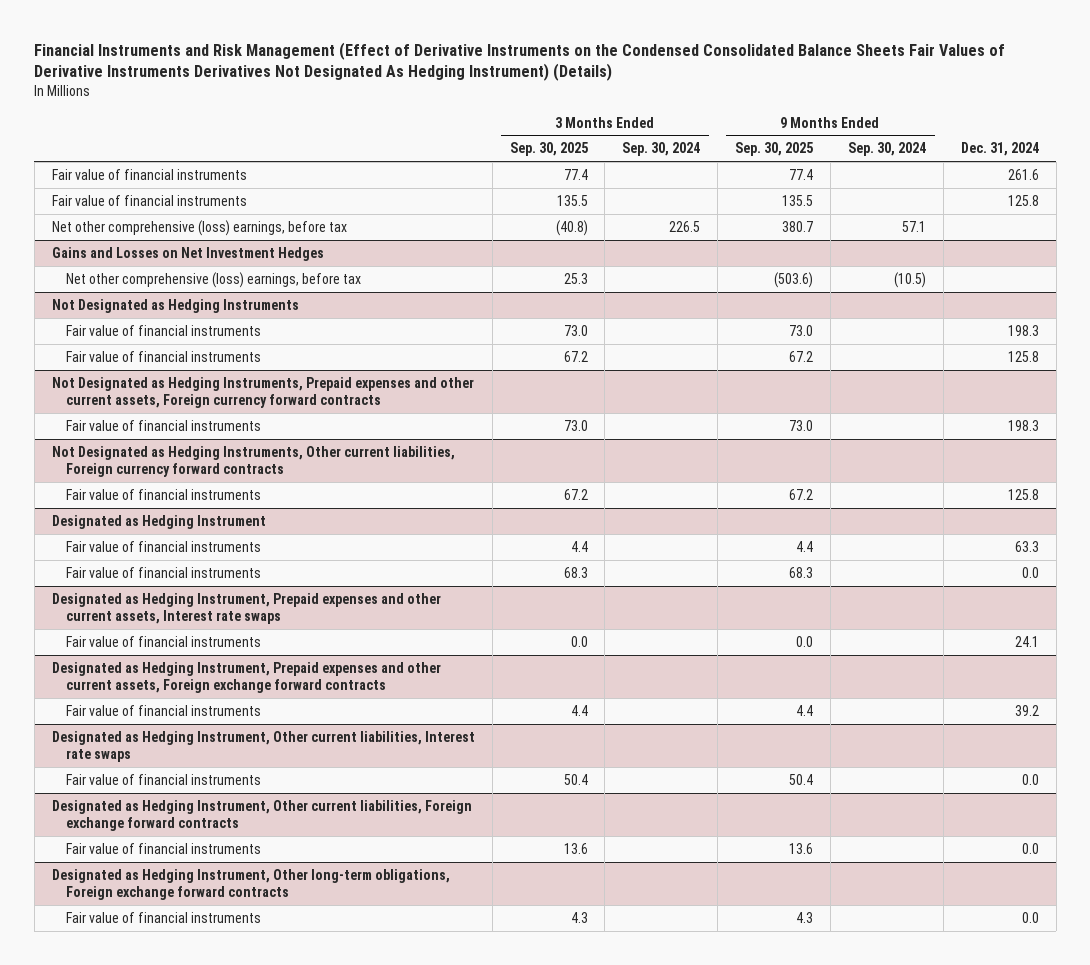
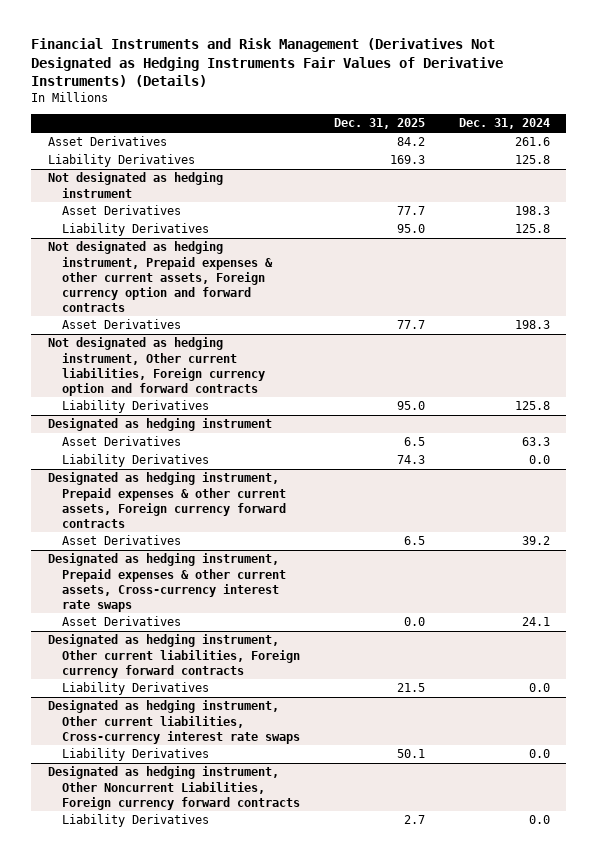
- Financial Instruments and Risk Management (Effect of Derivative Instruments on the Condensed Consolidated Balance Sheets Fair Values of Derivative Instruments Derivatives Not Designated As Hedging Instrument) (Details)
+ Financial Instruments and Risk Management (Derivatives Not Designated as Hedging Instruments Fair Values of Derivative Instruments) (Details)
- | 3 Months Ended Sep. 30, 2025 | 3 Months Ended Sep. 30, 2024 | 9 Months Ended Sep. 30, 2025 | 9 Months Ended Sep. 30, 2024 | Dec. 31, 2024
+ | Dec. 31, 2025 | Dec. 31, 2024
- Fair value of financial instruments | 77.4 | | 77.4 | | 261.6
- Fair value of financial instruments | 135.5 | | 135.5 | | 125.8
- Net other comprehensive (loss) earnings, before tax | (40.8) | 226.5 | 380.7 | 57.1 |
- Gains and Losses on Net Investment Hedges
- Net other comprehensive (loss) earnings, before tax | 25.3 | | (503.6) | (10.5) |
- Not Designated as Hedging Instruments
- Fair value of financial instruments | 73.0 | | 73.0 | | 198.3
- Fair value of financial instruments | 67.2 | | 67.2 | | 125.8
- Not Designated as Hedging Instruments, Prepaid expenses and other current assets, Foreign currency forward contracts
- Fair value of financial instruments | 73.0 | | 73.0 | | 198.3
- Not Designated as Hedging Instruments, Other current liabilities, Foreign currency forward contracts
- Fair value of financial instruments | 67.2 | | 67.2 | | 125.8
- Designated as Hedging Instrument
- Fair value of financial instruments | 4.4 | | 4.4 | | 63.3
- Fair value of financial instruments | 68.3 | | 68.3 | | 0.0
- Designated as Hedging Instrument, Prepaid expenses and other current assets, Interest rate swaps
- Fair value of financial instruments | 0.0 | | 0.0 | | 24.1
- Designated as Hedging Instrument, Prepaid expenses and other current assets, Foreign exchange forward contracts
- Fair value of financial instruments | 4.4 | | 4.4 | | 39.2
- Designated as Hedging Instrument, Other current liabilities, Interest rate swaps
- Fair value of financial instruments | 50.4 | | 50.4 | | 0.0
- Designated as Hedging Instrument, Other current liabilities, Foreign exchange forward contracts
- Fair value of financial instruments | 13.6 | | 13.6 | | 0.0
- Designated as Hedging Instrument, Other long-term obligations, Foreign exchange forward contracts
- Fair value of financial instruments | 4.3 | | 4.3 | | 0.0
+ Asset Derivatives | 84.2 | 261.6
+ Liability Derivatives | 169.3 | 125.8
+ Not designated as hedging instrument
+ Asset Derivatives | 77.7 | 198.3
+ Liability Derivatives | 95.0 | 125.8
+ Not designated as hedging instrument, Prepaid expenses & other current assets, Foreign currency option and forward contracts
+ Asset Derivatives | 77.7 | 198.3
+ Not designated as hedging instrument, Other current liabilities, Foreign currency option and forward contracts
+ Liability Derivatives | 95.0 | 125.8
+ Designated as hedging instrument
+ Asset Derivatives | 6.5 | 63.3
+ Liability Derivatives | 74.3 | 0.0
+ Designated as hedging instrument, Prepaid expenses & other current assets, Foreign currency forward contracts
+ Asset Derivatives | 6.5 | 39.2
+ Designated as hedging instrument, Prepaid expenses & other current assets, Cross-currency interest rate swaps
+ Asset Derivatives | 0.0 | 24.1
+ Designated as hedging instrument, Other current liabilities, Foreign currency forward contracts
+ Liability Derivatives | 21.5 | 0.0
+ Designated as hedging instrument, Other current liabilities, Cross-currency interest rate swaps
+ Liability Derivatives | 50.1 | 0.0
+ Designated as hedging instrument, Other Noncurrent Liabilities, Foreign currency forward contracts
+ Liability Derivatives | 2.7 | 0.0

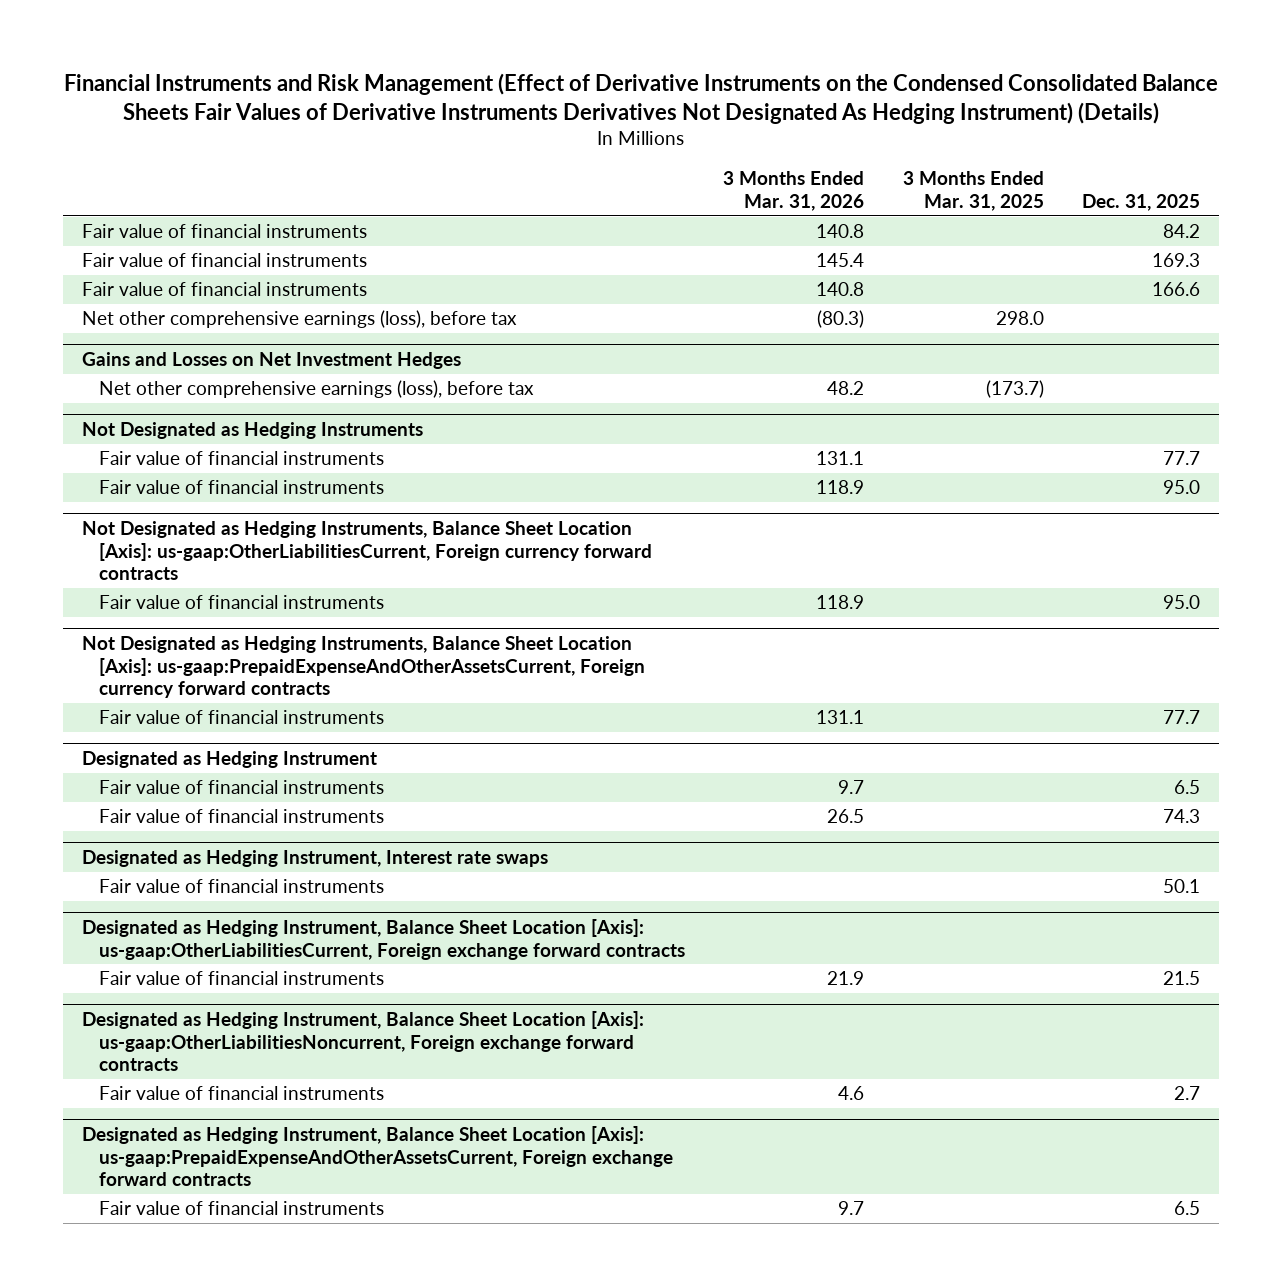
- Financial Instruments and Risk Management (Derivatives Not Designated as Hedging Instruments Fair Values of Derivative Instruments) (Details)
+ Financial Instruments and Risk Management (Effect of Derivative Instruments on the Condensed Consolidated Balance Sheets Fair Values of Derivative Instruments Derivatives Not Designated As Hedging Instrument) (Details)
- | Dec. 31, 2025 | Dec. 31, 2024
+ | 3 Months Ended Mar. 31, 2026 | 3 Months Ended Mar. 31, 2025 | Dec. 31, 2025
- Asset Derivatives | 84.2 | 261.6
- Liability Derivatives | 169.3 | 125.8
- Not designated as hedging instrument
- Asset Derivatives | 77.7 | 198.3
- Liability Derivatives | 95.0 | 125.8
- Not designated as hedging instrument, Prepaid expenses & other current assets, Foreign currency option and forward contracts
- Asset Derivatives | 77.7 | 198.3
- Not designated as hedging instrument, Other current liabilities, Foreign currency option and forward contracts
- Liability Derivatives | 95.0 | 125.8
- Designated as hedging instrument
- Asset Derivatives | 6.5 | 63.3
- Liability Derivatives | 74.3 | 0.0
- Designated as hedging instrument, Prepaid expenses & other current assets, Foreign currency forward contracts
- Asset Derivatives | 6.5 | 39.2
- Designated as hedging instrument, Prepaid expenses & other current assets, Cross-currency interest rate swaps
- Asset Derivatives | 0.0 | 24.1
- Designated as hedging instrument, Other current liabilities, Foreign currency forward contracts
- Liability Derivatives | 21.5 | 0.0
- Designated as hedging instrument, Other current liabilities, Cross-currency interest rate swaps
- Liability Derivatives | 50.1 | 0.0
- Designated as hedging instrument, Other Noncurrent Liabilities, Foreign currency forward contracts
- Liability Derivatives | 2.7 | 0.0
+ Fair value of financial instruments | 140.8 | | 84.2
+ Fair value of financial instruments | 145.4 | | 169.3
+ Fair value of financial instruments | 140.8 | | 166.6
+ Net other comprehensive earnings (loss), before tax | (80.3) | 298.0 |
+ Gains and Losses on Net Investment Hedges
+ Net other comprehensive earnings (loss), before tax | 48.2 | (173.7) |
+ Not Designated as Hedging Instruments
+ Fair value of financial instruments | 131.1 | | 77.7
+ Fair value of financial instruments | 118.9 | | 95.0
+ Not Designated as Hedging Instruments, Balance Sheet Location [Axis]: us-gaap:OtherLiabilitiesCurrent, Foreign currency forward contracts
+ Fair value of financial instruments | 118.9 | | 95.0
+ Not Designated as Hedging Instruments, Balance Sheet Location [Axis]: us-gaap:PrepaidExpenseAndOtherAssetsCurrent, Foreign currency forward contracts
+ Fair value of financial instruments | 131.1 | | 77.7
+ Designated as Hedging Instrument
+ Fair value of financial instruments | 9.7 | | 6.5
+ Fair value of financial instruments | 26.5 | | 74.3
+ Designated as Hedging Instrument, Interest rate swaps
+ Fair value of financial instruments | | | 50.1
+ Designated as Hedging Instrument, Balance Sheet Location [Axis]: us-gaap:OtherLiabilitiesCurrent, Foreign exchange forward contracts
+ Fair value of financial instruments | 21.9 | | 21.5
+ Designated as Hedging Instrument, Balance Sheet Location [Axis]: us-gaap:OtherLiabilitiesNoncurrent, Foreign exchange forward contracts
+ Fair value of financial instruments | 4.6 | | 2.7
+ Designated as Hedging Instrument, Balance Sheet Location [Axis]: us-gaap:PrepaidExpenseAndOtherAssetsCurrent, Foreign exchange forward contracts
+ Fair value of financial instruments | 9.7 | | 6.5

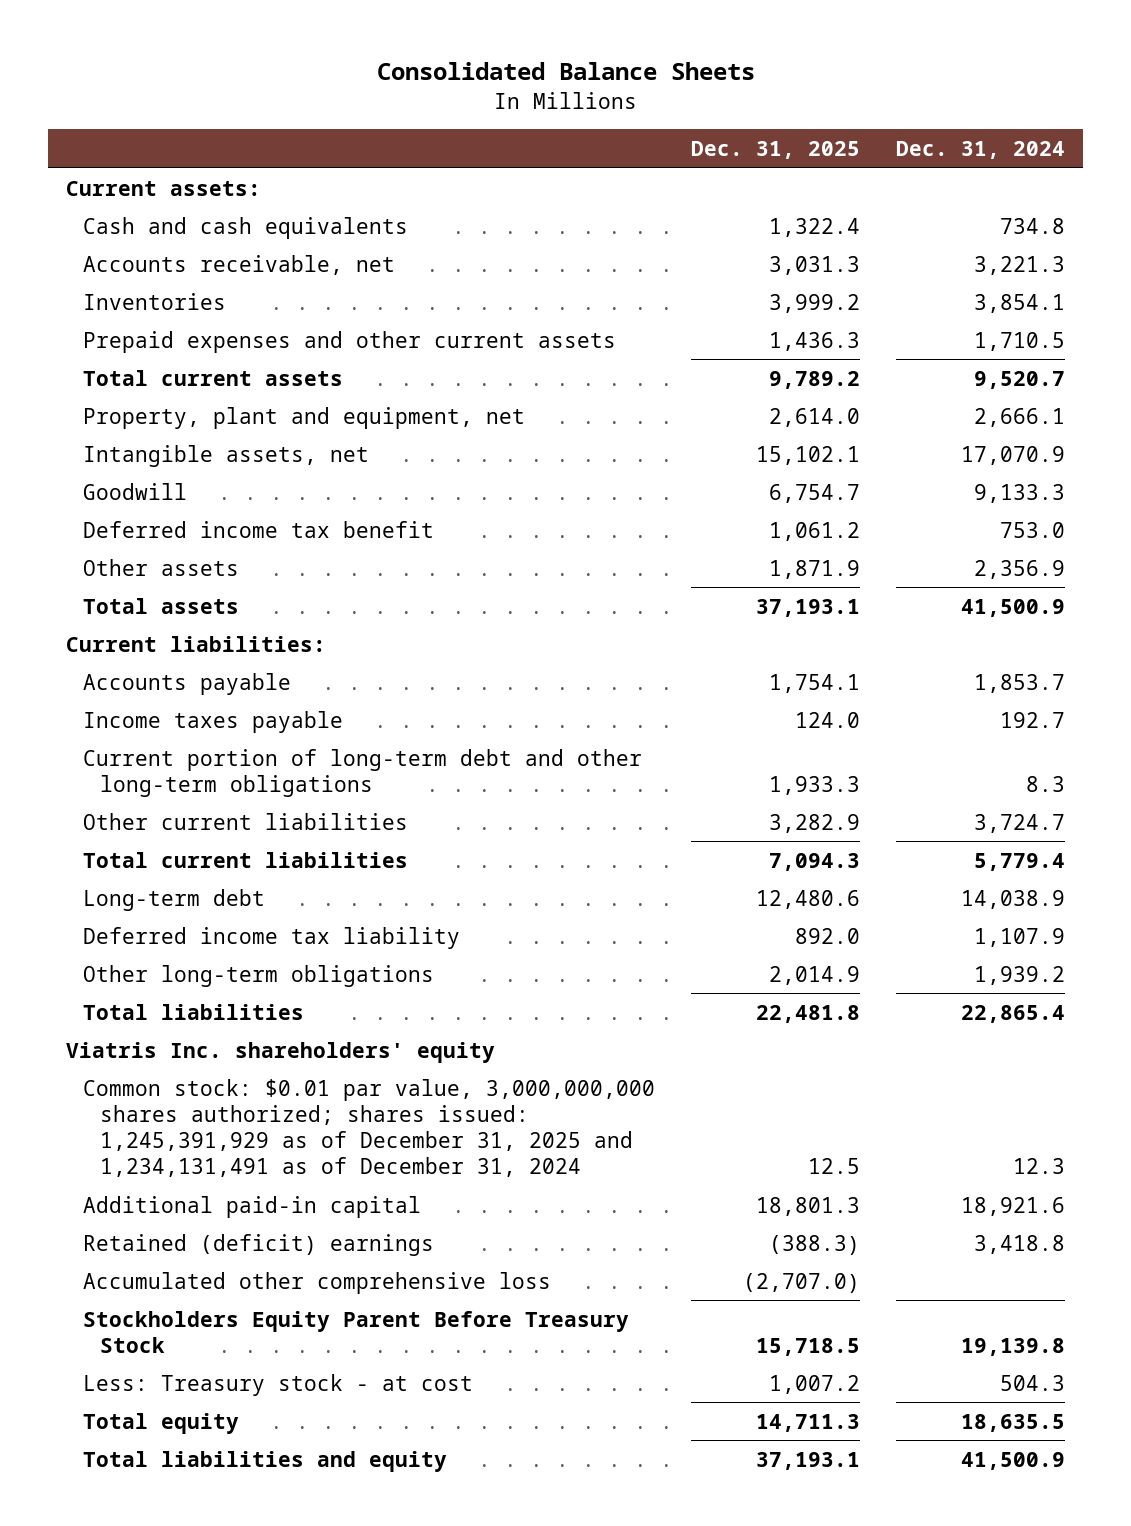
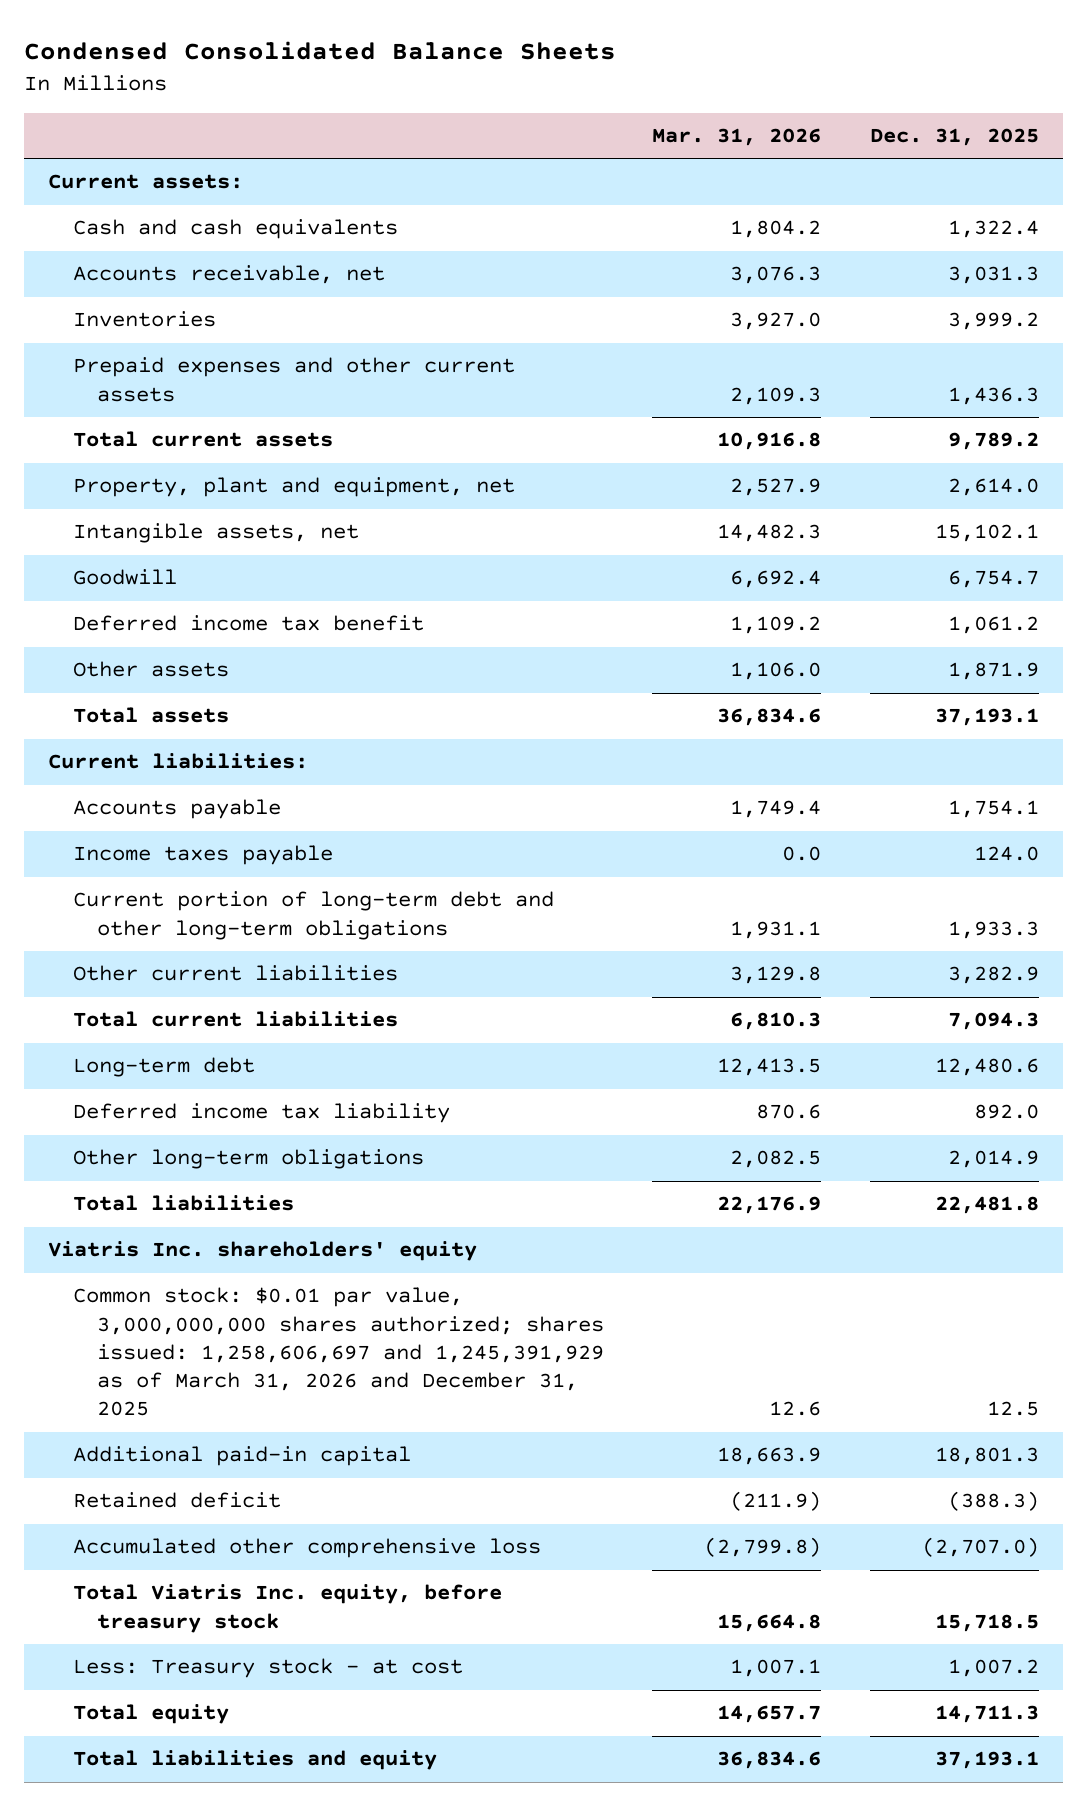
- Consolidated Balance Sheets
+ Condensed Consolidated Balance Sheets
- | Dec. 31, 2025 | Dec. 31, 2024
+ | Mar. 31, 2026 | Dec. 31, 2025
- Common stock: $0.01 par value, 3,000,000,000 shares authorized; shares issued: 1,245,391,929 as of December 31, 2025 and 1,234,131,491 as of December 31, 2024 | 12.5 | 12.3
+ Common stock: $0.01 par value, 3,000,000,000 shares authorized; shares issued: 1,258,606,697 and 1,245,391,929 as of March 31, 2026 and December 31, 2025 | 12.6 | 12.5
- Retained (deficit) earnings | (388.3) | 3,418.8
+ Retained deficit | (211.9) | (388.3)
- Stockholders Equity Parent Before Treasury Stock | 15,718.5 | 19,139.8
+ Total Viatris Inc. equity, before treasury stock | 15,664.8 | 15,718.5

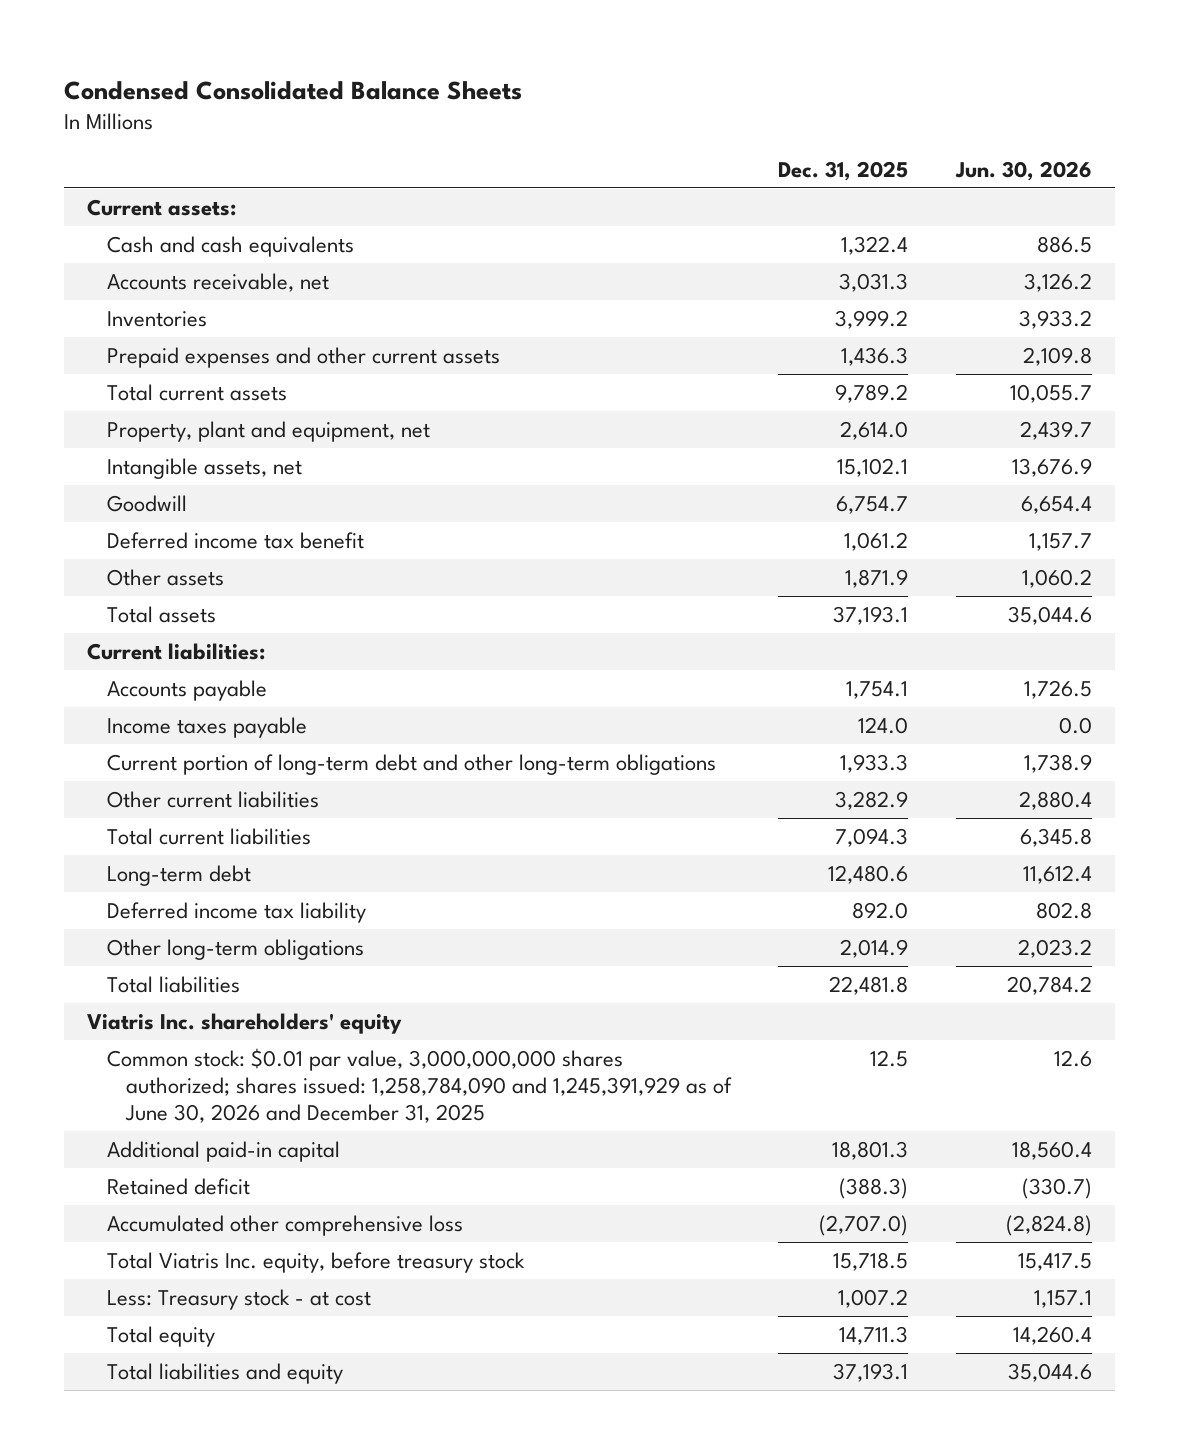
- | Mar. 31, 2026 | Dec. 31, 2025
+ | Dec. 31, 2025 | Jun. 30, 2026
- Common stock: $0.01 par value, 3,000,000,000 shares authorized; shares issued: 1,258,606,697 and 1,245,391,929 as of March 31, 2026 and December 31, 2025 | 12.6 | 12.5
+ Common stock: $0.01 par value, 3,000,000,000 shares authorized; shares issued: 1,258,784,090 and 1,245,391,929 as of June 30, 2026 and December 31, 2025 | 12.5 | 12.6

